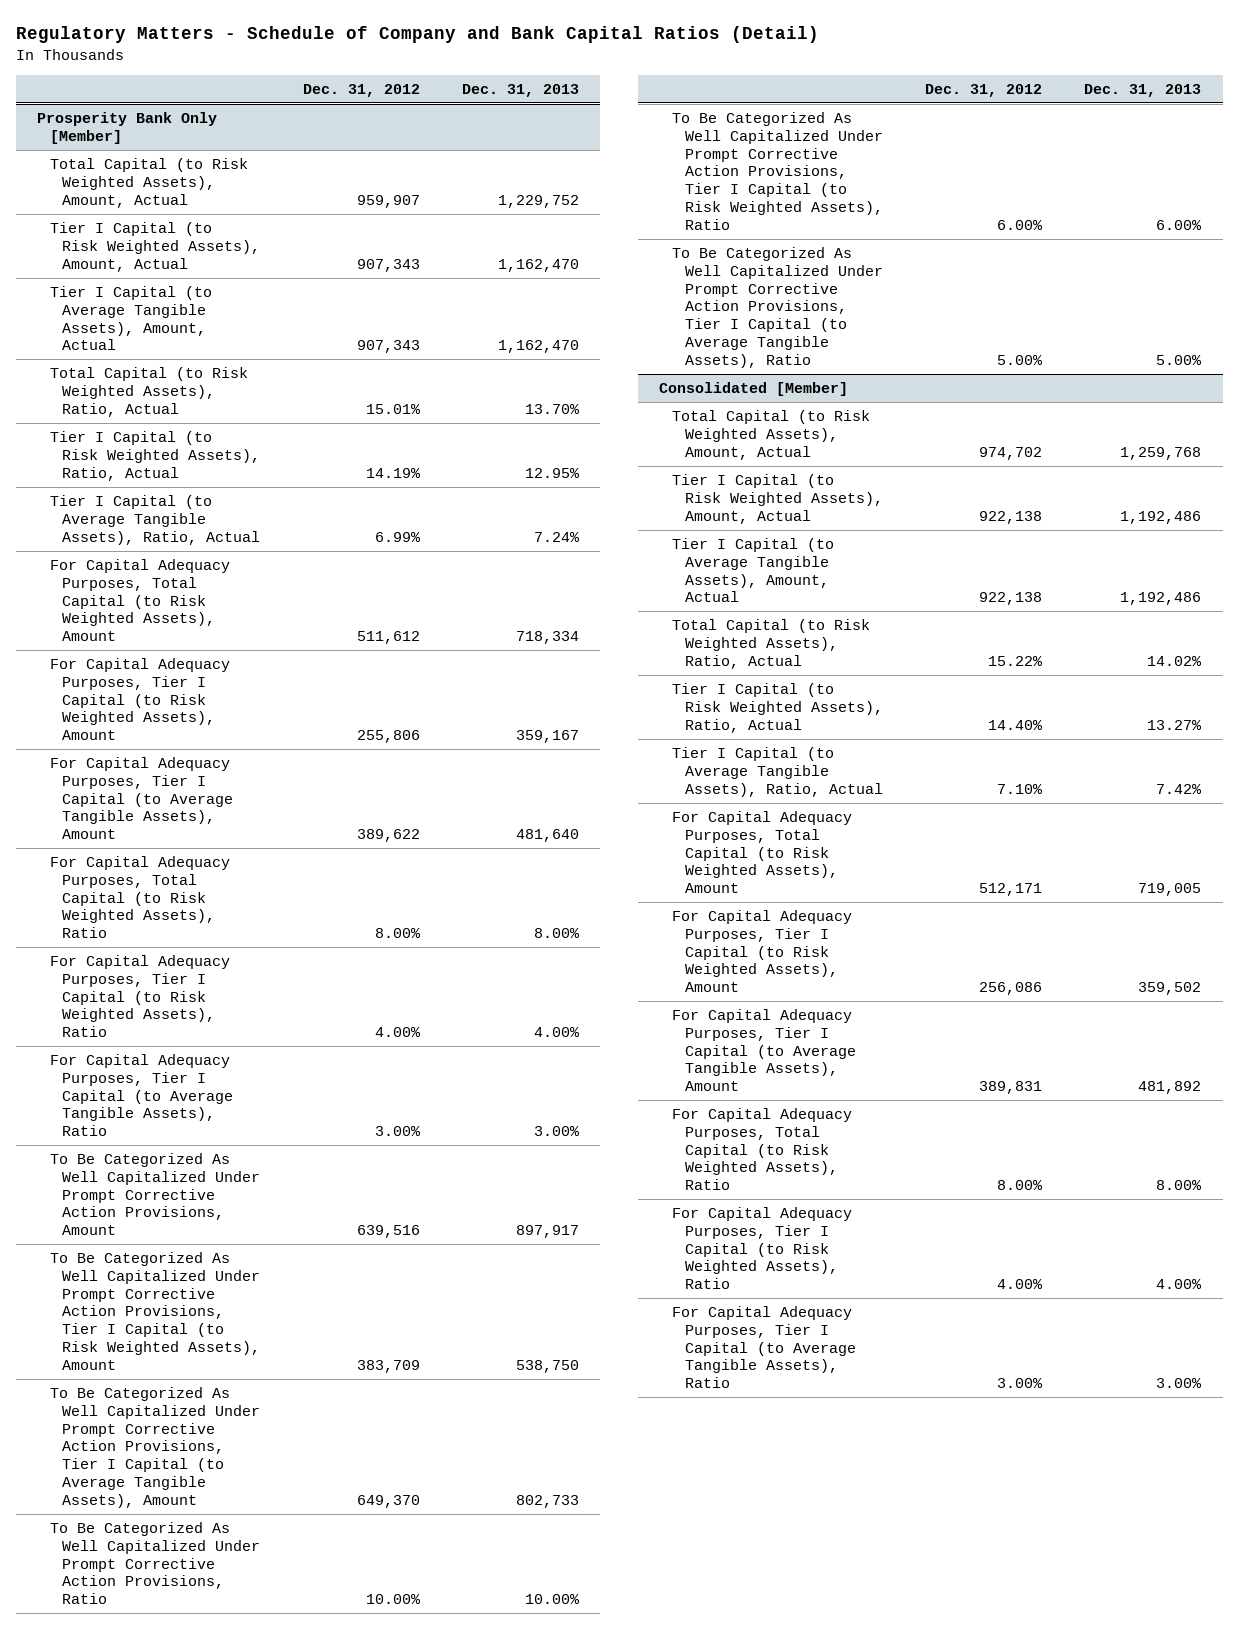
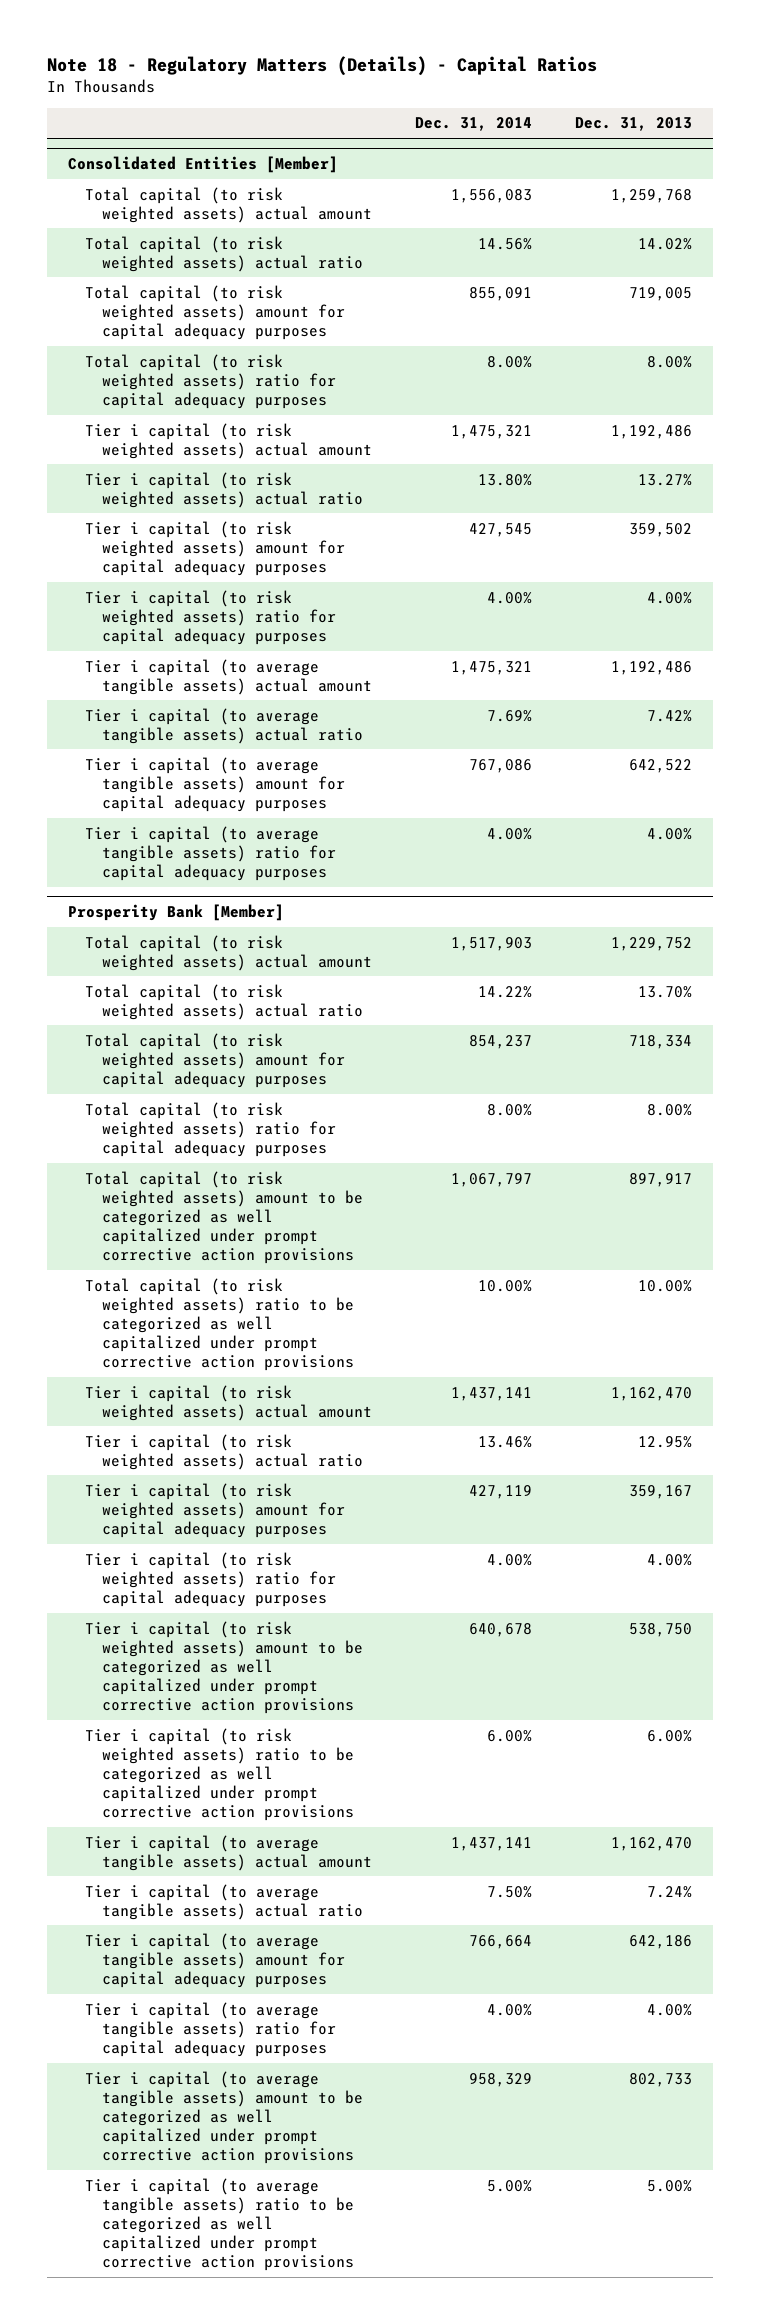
- Regulatory Matters - Schedule of Company and Bank Capital Ratios (Detail)
+ Note 18 - Regulatory Matters (Details) - Capital Ratios
- | Dec. 31, 2012 | Dec. 31, 2013
+ | Dec. 31, 2014 | Dec. 31, 2013
- Prosperity Bank Only [Member]
- Total Capital (to Risk Weighted Assets), Amount, Actual | 959,907 | 1,229,752
- Tier I Capital (to Risk Weighted Assets), Amount, Actual | 907,343 | 1,162,470
- Tier I Capital (to Average Tangible Assets), Amount, Actual | 907,343 | 1,162,470
- Total Capital (to Risk Weighted Assets), Ratio, Actual | 15.01% | 13.70%
- Tier I Capital (to Risk Weighted Assets), Ratio, Actual | 14.19% | 12.95%
- Tier I Capital (to Average Tangible Assets), Ratio, Actual | 6.99% | 7.24%
- For Capital Adequacy Purposes, Total Capital (to Risk Weighted Assets), Amount | 511,612 | 718,334
- For Capital Adequacy Purposes, Tier I Capital (to Risk Weighted Assets), Amount | 255,806 | 359,167
- For Capital Adequacy Purposes, Tier I Capital (to Average Tangible Assets), Amount | 389,622 | 481,640
- For Capital Adequacy Purposes, Total Capital (to Risk Weighted Assets), Ratio | 8.00% | 8.00%
- For Capital Adequacy Purposes, Tier I Capital (to Risk Weighted Assets), Ratio | 4.00% | 4.00%
- For Capital Adequacy Purposes, Tier I Capital (to Average Tangible Assets), Ratio | 3.00% | 3.00%
- To Be Categorized As Well Capitalized Under Prompt Corrective Action Provisions, Amount | 639,516 | 897,917
- To Be Categorized As Well Capitalized Under Prompt Corrective Action Provisions, Tier I Capital (to Risk Weighted Assets), Amount | 383,709 | 538,750
- To Be Categorized As Well Capitalized Under Prompt Corrective Action Provisions, Tier I Capital (to Average Tangible Assets), Amount | 649,370 | 802,733
- To Be Categorized As Well Capitalized Under Prompt Corrective Action Provisions, Ratio | 10.00% | 10.00%
- To Be Categorized As Well Capitalized Under Prompt Corrective Action Provisions, Tier I Capital (to Risk Weighted Assets), Ratio | 6.00% | 6.00%
- To Be Categorized As Well Capitalized Under Prompt Corrective Action Provisions, Tier I Capital (to Average Tangible Assets), Ratio | 5.00% | 5.00%
- Consolidated [Member]
- Total Capital (to Risk Weighted Assets), Amount, Actual | 974,702 | 1,259,768
- Tier I Capital (to Risk Weighted Assets), Amount, Actual | 922,138 | 1,192,486
- Tier I Capital (to Average Tangible Assets), Amount, Actual | 922,138 | 1,192,486
- Total Capital (to Risk Weighted Assets), Ratio, Actual | 15.22% | 14.02%
- Tier I Capital (to Risk Weighted Assets), Ratio, Actual | 14.40% | 13.27%
- Tier I Capital (to Average Tangible Assets), Ratio, Actual | 7.10% | 7.42%
- For Capital Adequacy Purposes, Total Capital (to Risk Weighted Assets), Amount | 512,171 | 719,005
- For Capital Adequacy Purposes, Tier I Capital (to Risk Weighted Assets), Amount | 256,086 | 359,502
- For Capital Adequacy Purposes, Tier I Capital (to Average Tangible Assets), Amount | 389,831 | 481,892
- For Capital Adequacy Purposes, Total Capital (to Risk Weighted Assets), Ratio | 8.00% | 8.00%
- For Capital Adequacy Purposes, Tier I Capital (to Risk Weighted Assets), Ratio | 4.00% | 4.00%
- For Capital Adequacy Purposes, Tier I Capital (to Average Tangible Assets), Ratio | 3.00% | 3.00%
+ Consolidated Entities [Member]
+ Total capital (to risk weighted assets) actual amount | 1,556,083 | 1,259,768
+ Total capital (to risk weighted assets) actual ratio | 14.56% | 14.02%
+ Total capital (to risk weighted assets) amount for capital adequacy purposes | 855,091 | 719,005
+ Total capital (to risk weighted assets) ratio for capital adequacy purposes | 8.00% | 8.00%
+ Tier i capital (to risk weighted assets) actual amount | 1,475,321 | 1,192,486
+ Tier i capital (to risk weighted assets) actual ratio | 13.80% | 13.27%
+ Tier i capital (to risk weighted assets) amount for capital adequacy purposes | 427,545 | 359,502
+ Tier i capital (to risk weighted assets) ratio for capital adequacy purposes | 4.00% | 4.00%
+ Tier i capital (to average tangible assets) actual amount | 1,475,321 | 1,192,486
+ Tier i capital (to average tangible assets) actual ratio | 7.69% | 7.42%
+ Tier i capital (to average tangible assets) amount for capital adequacy purposes | 767,086 | 642,522
+ Tier i capital (to average tangible assets) ratio for capital adequacy purposes | 4.00% | 4.00%
+ Prosperity Bank [Member]
+ Total capital (to risk weighted assets) actual amount | 1,517,903 | 1,229,752
+ Total capital (to risk weighted assets) actual ratio | 14.22% | 13.70%
+ Total capital (to risk weighted assets) amount for capital adequacy purposes | 854,237 | 718,334
+ Total capital (to risk weighted assets) ratio for capital adequacy purposes | 8.00% | 8.00%
+ Total capital (to risk weighted assets) amount to be categorized as well capitalized under prompt corrective action provisions | 1,067,797 | 897,917
+ Total capital (to risk weighted assets) ratio to be categorized as well capitalized under prompt corrective action provisions | 10.00% | 10.00%
+ Tier i capital (to risk weighted assets) actual amount | 1,437,141 | 1,162,470
+ Tier i capital (to risk weighted assets) actual ratio | 13.46% | 12.95%
+ Tier i capital (to risk weighted assets) amount for capital adequacy purposes | 427,119 | 359,167
+ Tier i capital (to risk weighted assets) ratio for capital adequacy purposes | 4.00% | 4.00%
+ Tier i capital (to risk weighted assets) amount to be categorized as well capitalized under prompt corrective action provisions | 640,678 | 538,750
+ Tier i capital (to risk weighted assets) ratio to be categorized as well capitalized under prompt corrective action provisions | 6.00% | 6.00%
+ Tier i capital (to average tangible assets) actual amount | 1,437,141 | 1,162,470
+ Tier i capital (to average tangible assets) actual ratio | 7.50% | 7.24%
+ Tier i capital (to average tangible assets) amount for capital adequacy purposes | 766,664 | 642,186
+ Tier i capital (to average tangible assets) ratio for capital adequacy purposes | 4.00% | 4.00%
+ Tier i capital (to average tangible assets) amount to be categorized as well capitalized under prompt corrective action provisions | 958,329 | 802,733
+ Tier i capital (to average tangible assets) ratio to be categorized as well capitalized under prompt corrective action provisions | 5.00% | 5.00%

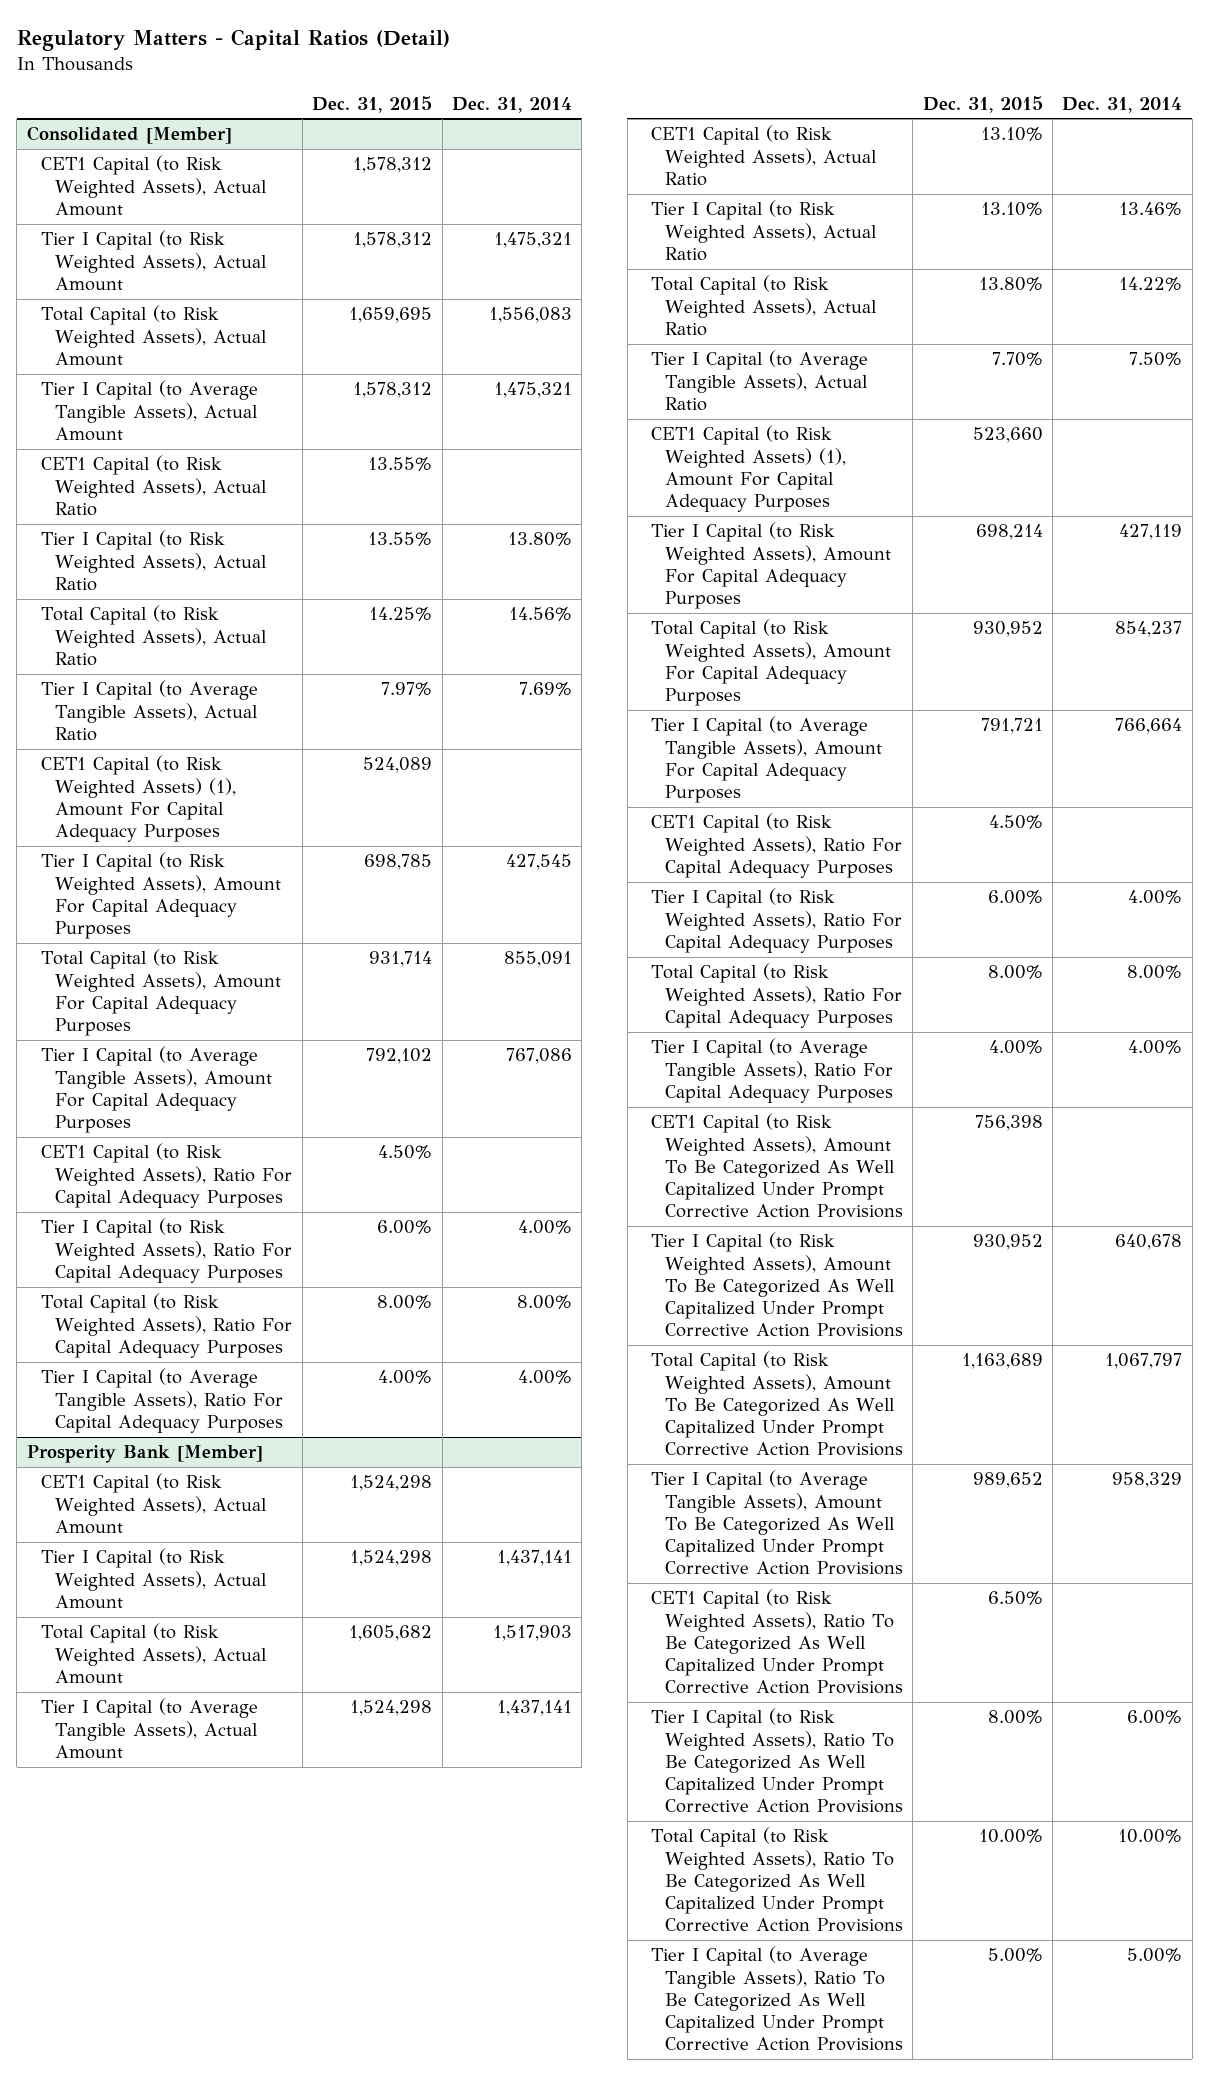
- Note 18 - Regulatory Matters (Details) - Capital Ratios
+ Regulatory Matters - Capital Ratios (Detail)
- | Dec. 31, 2014 | Dec. 31, 2013
+ | Dec. 31, 2015 | Dec. 31, 2014
- Consolidated Entities [Member]
- Total capital (to risk weighted assets) actual amount | 1,556,083 | 1,259,768
- Total capital (to risk weighted assets) actual ratio | 14.56% | 14.02%
- Total capital (to risk weighted assets) amount for capital adequacy purposes | 855,091 | 719,005
- Total capital (to risk weighted assets) ratio for capital adequacy purposes | 8.00% | 8.00%
- Tier i capital (to risk weighted assets) actual amount | 1,475,321 | 1,192,486
- Tier i capital (to risk weighted assets) actual ratio | 13.80% | 13.27%
- Tier i capital (to risk weighted assets) amount for capital adequacy purposes | 427,545 | 359,502
- Tier i capital (to risk weighted assets) ratio for capital adequacy purposes | 4.00% | 4.00%
- Tier i capital (to average tangible assets) actual amount | 1,475,321 | 1,192,486
- Tier i capital (to average tangible assets) actual ratio | 7.69% | 7.42%
- Tier i capital (to average tangible assets) amount for capital adequacy purposes | 767,086 | 642,522
- Tier i capital (to average tangible assets) ratio for capital adequacy purposes | 4.00% | 4.00%
+ Consolidated [Member]
+ CET1 Capital (to Risk Weighted Assets), Actual Amount | 1,578,312 |
+ Tier I Capital (to Risk Weighted Assets), Actual Amount | 1,578,312 | 1,475,321
+ Total Capital (to Risk Weighted Assets), Actual Amount | 1,659,695 | 1,556,083
+ Tier I Capital (to Average Tangible Assets), Actual Amount | 1,578,312 | 1,475,321
+ CET1 Capital (to Risk Weighted Assets), Actual Ratio | 13.55% |
+ Tier I Capital (to Risk Weighted Assets), Actual Ratio | 13.55% | 13.80%
+ Total Capital (to Risk Weighted Assets), Actual Ratio | 14.25% | 14.56%
+ Tier I Capital (to Average Tangible Assets), Actual Ratio | 7.97% | 7.69%
+ CET1 Capital (to Risk Weighted Assets) (1), Amount For Capital Adequacy Purposes | 524,089 |
+ Tier I Capital (to Risk Weighted Assets), Amount For Capital Adequacy Purposes | 698,785 | 427,545
+ Total Capital (to Risk Weighted Assets), Amount For Capital Adequacy Purposes | 931,714 | 855,091
+ Tier I Capital (to Average Tangible Assets), Amount For Capital Adequacy Purposes | 792,102 | 767,086
+ CET1 Capital (to Risk Weighted Assets), Ratio For Capital Adequacy Purposes | 4.50% |
+ Tier I Capital (to Risk Weighted Assets), Ratio For Capital Adequacy Purposes | 6.00% | 4.00%
+ Total Capital (to Risk Weighted Assets), Ratio For Capital Adequacy Purposes | 8.00% | 8.00%
+ Tier I Capital (to Average Tangible Assets), Ratio For Capital Adequacy Purposes | 4.00% | 4.00%
@ Prosperity Bank [Member]
- Total capital (to risk weighted assets) actual amount | 1,517,903 | 1,229,752
- Total capital (to risk weighted assets) actual ratio | 14.22% | 13.70%
- Total capital (to risk weighted assets) amount for capital adequacy purposes | 854,237 | 718,334
- Total capital (to risk weighted assets) ratio for capital adequacy purposes | 8.00% | 8.00%
- Total capital (to risk weighted assets) amount to be categorized as well capitalized under prompt corrective action provisions | 1,067,797 | 897,917
- Total capital (to risk weighted assets) ratio to be categorized as well capitalized under prompt corrective action provisions | 10.00% | 10.00%
- Tier i capital (to risk weighted assets) actual amount | 1,437,141 | 1,162,470
- Tier i capital (to risk weighted assets) actual ratio | 13.46% | 12.95%
- Tier i capital (to risk weighted assets) amount for capital adequacy purposes | 427,119 | 359,167
- Tier i capital (to risk weighted assets) ratio for capital adequacy purposes | 4.00% | 4.00%
- Tier i capital (to risk weighted assets) amount to be categorized as well capitalized under prompt corrective action provisions | 640,678 | 538,750
- Tier i capital (to risk weighted assets) ratio to be categorized as well capitalized under prompt corrective action provisions | 6.00% | 6.00%
- Tier i capital (to average tangible assets) actual amount | 1,437,141 | 1,162,470
- Tier i capital (to average tangible assets) actual ratio | 7.50% | 7.24%
- Tier i capital (to average tangible assets) amount for capital adequacy purposes | 766,664 | 642,186
- Tier i capital (to average tangible assets) ratio for capital adequacy purposes | 4.00% | 4.00%
- Tier i capital (to average tangible assets) amount to be categorized as well capitalized under prompt corrective action provisions | 958,329 | 802,733
- Tier i capital (to average tangible assets) ratio to be categorized as well capitalized under prompt corrective action provisions | 5.00% | 5.00%
+ CET1 Capital (to Risk Weighted Assets), Actual Amount | 1,524,298 |
+ Tier I Capital (to Risk Weighted Assets), Actual Amount | 1,524,298 | 1,437,141
+ Total Capital (to Risk Weighted Assets), Actual Amount | 1,605,682 | 1,517,903
+ Tier I Capital (to Average Tangible Assets), Actual Amount | 1,524,298 | 1,437,141
+ CET1 Capital (to Risk Weighted Assets), Actual Ratio | 13.10% |
+ Tier I Capital (to Risk Weighted Assets), Actual Ratio | 13.10% | 13.46%
+ Total Capital (to Risk Weighted Assets), Actual Ratio | 13.80% | 14.22%
+ Tier I Capital (to Average Tangible Assets), Actual Ratio | 7.70% | 7.50%
+ CET1 Capital (to Risk Weighted Assets) (1), Amount For Capital Adequacy Purposes | 523,660 |
+ Tier I Capital (to Risk Weighted Assets), Amount For Capital Adequacy Purposes | 698,214 | 427,119
+ Total Capital (to Risk Weighted Assets), Amount For Capital Adequacy Purposes | 930,952 | 854,237
+ Tier I Capital (to Average Tangible Assets), Amount For Capital Adequacy Purposes | 791,721 | 766,664
+ CET1 Capital (to Risk Weighted Assets), Ratio For Capital Adequacy Purposes | 4.50% |
+ Tier I Capital (to Risk Weighted Assets), Ratio For Capital Adequacy Purposes | 6.00% | 4.00%
+ Total Capital (to Risk Weighted Assets), Ratio For Capital Adequacy Purposes | 8.00% | 8.00%
+ Tier I Capital (to Average Tangible Assets), Ratio For Capital Adequacy Purposes | 4.00% | 4.00%
+ CET1 Capital (to Risk Weighted Assets), Amount To Be Categorized As Well Capitalized Under Prompt Corrective Action Provisions | 756,398 |
+ Tier I Capital (to Risk Weighted Assets), Amount To Be Categorized As Well Capitalized Under Prompt Corrective Action Provisions | 930,952 | 640,678
+ Total Capital (to Risk Weighted Assets), Amount To Be Categorized As Well Capitalized Under Prompt Corrective Action Provisions | 1,163,689 | 1,067,797
+ Tier I Capital (to Average Tangible Assets), Amount To Be Categorized As Well Capitalized Under Prompt Corrective Action Provisions | 989,652 | 958,329
+ CET1 Capital (to Risk Weighted Assets), Ratio To Be Categorized As Well Capitalized Under Prompt Corrective Action Provisions | 6.50% |
+ Tier I Capital (to Risk Weighted Assets), Ratio To Be Categorized As Well Capitalized Under Prompt Corrective Action Provisions | 8.00% | 6.00%
+ Total Capital (to Risk Weighted Assets), Ratio To Be Categorized As Well Capitalized Under Prompt Corrective Action Provisions | 10.00% | 10.00%
+ Tier I Capital (to Average Tangible Assets), Ratio To Be Categorized As Well Capitalized Under Prompt Corrective Action Provisions | 5.00% | 5.00%

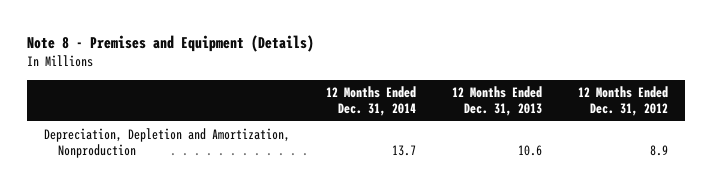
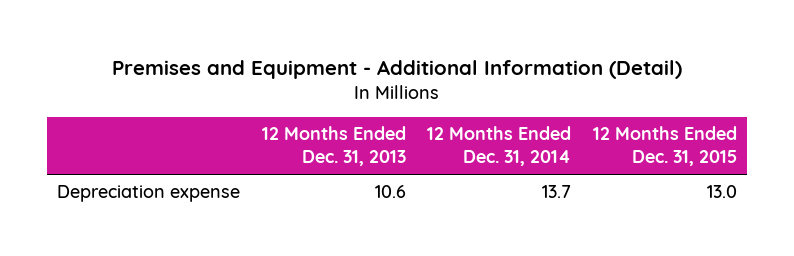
- Note 8 - Premises and Equipment (Details)
+ Premises and Equipment - Additional Information (Detail)
- | 12 Months Ended Dec. 31, 2014 | 12 Months Ended Dec. 31, 2013 | 12 Months Ended Dec. 31, 2012
+ | 12 Months Ended Dec. 31, 2013 | 12 Months Ended Dec. 31, 2014 | 12 Months Ended Dec. 31, 2015
- Depreciation, Depletion and Amortization, Nonproduction | 13.7 | 10.6 | 8.9
+ Depreciation expense | 10.6 | 13.7 | 13.0

